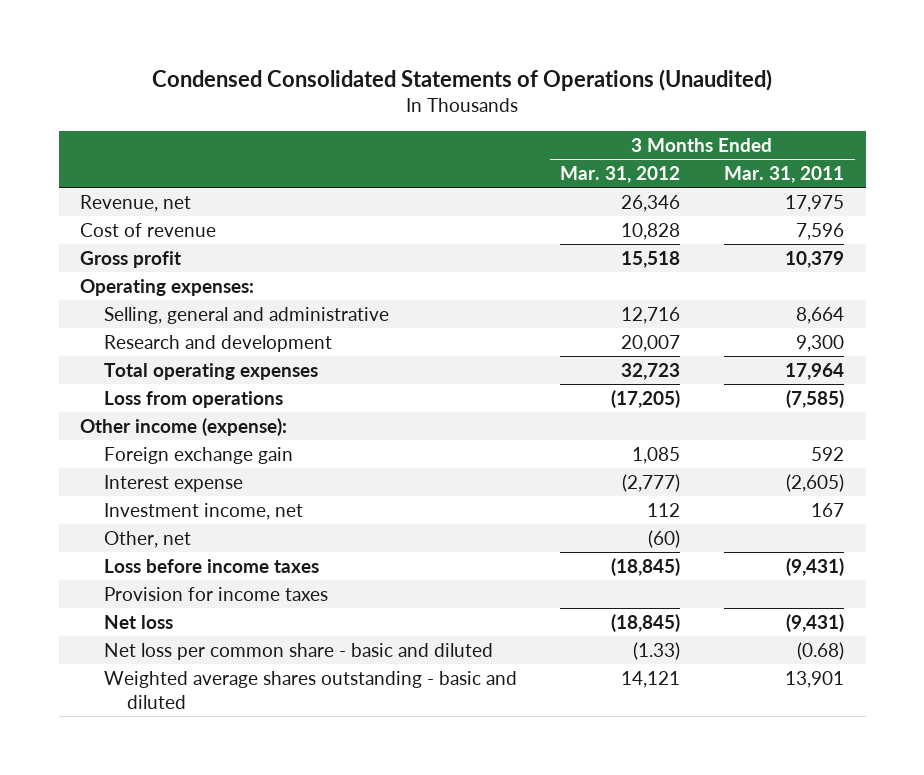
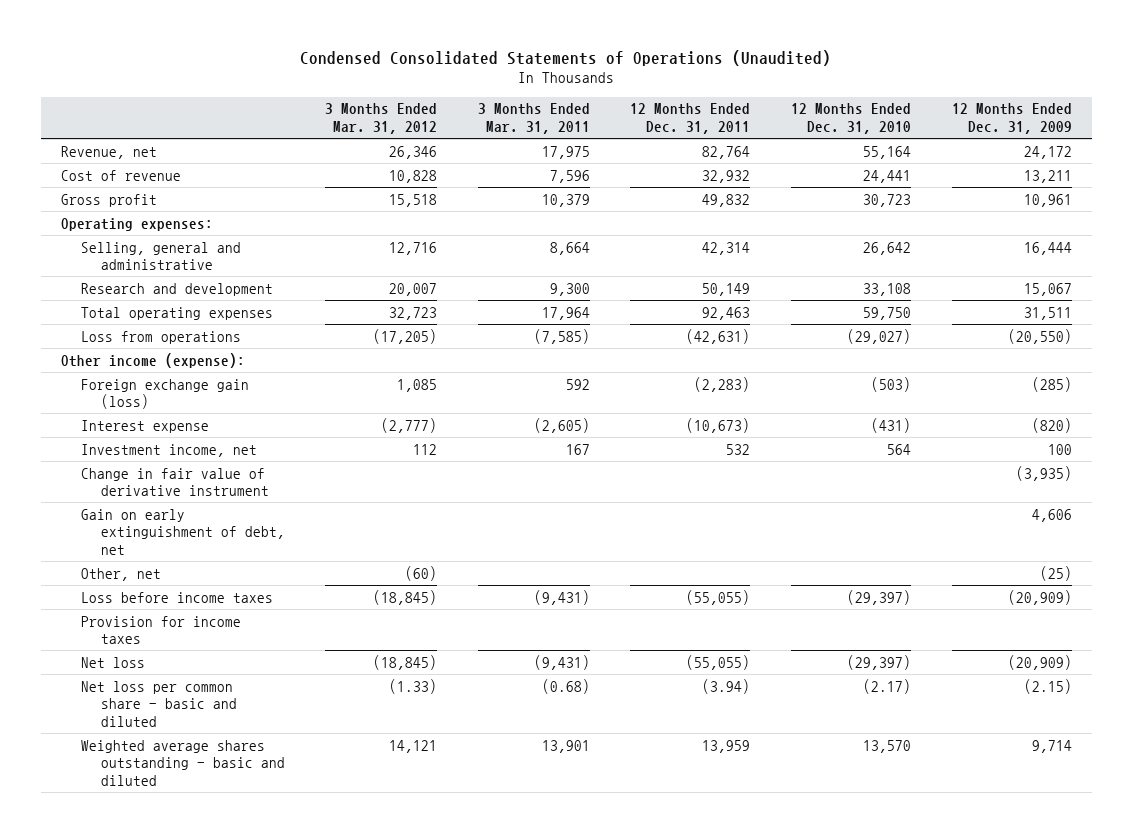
- | 3 Months Ended Mar. 31, 2012 | 3 Months Ended Mar. 31, 2011
+ | 3 Months Ended Mar. 31, 2012 | 3 Months Ended Mar. 31, 2011 | 12 Months Ended Dec. 31, 2011 | 12 Months Ended Dec. 31, 2010 | 12 Months Ended Dec. 31, 2009
- Foreign exchange gain | 1,085 | 592
+ Foreign exchange gain (loss) | 1,085 | 592 | (2,283) | (503) | (285)
+ Change in fair value of derivative instrument | | | | | (3,935)
+ Gain on early extinguishment of debt, net | | | | | 4,606

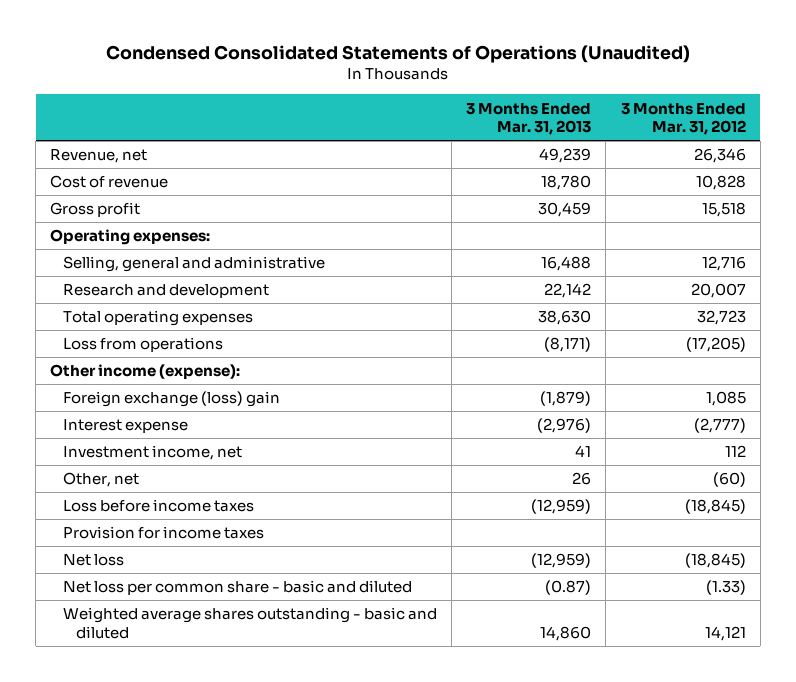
- | 3 Months Ended Mar. 31, 2012 | 3 Months Ended Mar. 31, 2011 | 12 Months Ended Dec. 31, 2011 | 12 Months Ended Dec. 31, 2010 | 12 Months Ended Dec. 31, 2009
+ | 3 Months Ended Mar. 31, 2013 | 3 Months Ended Mar. 31, 2012
- Foreign exchange gain (loss) | 1,085 | 592 | (2,283) | (503) | (285)
+ Foreign exchange (loss) gain | (1,879) | 1,085
- Change in fair value of derivative instrument | | | | | (3,935)
- Gain on early extinguishment of debt, net | | | | | 4,606

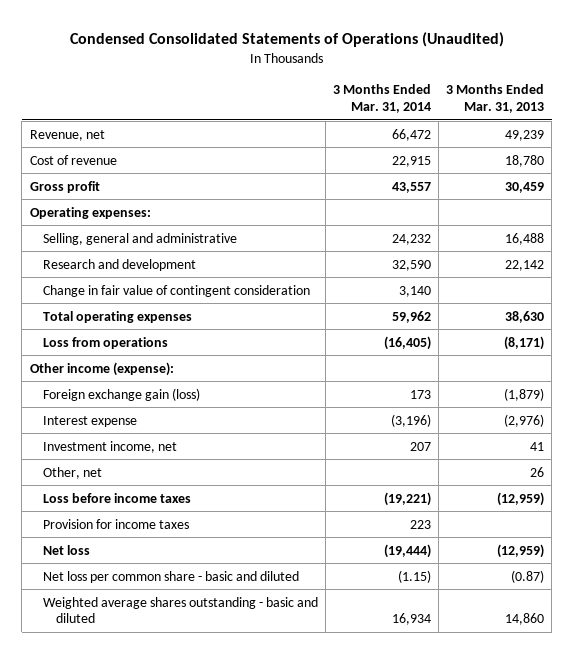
- | 3 Months Ended Mar. 31, 2013 | 3 Months Ended Mar. 31, 2012
+ | 3 Months Ended Mar. 31, 2014 | 3 Months Ended Mar. 31, 2013
+ Change in fair value of contingent consideration | 3,140 |
- Foreign exchange (loss) gain | (1,879) | 1,085
+ Foreign exchange gain (loss) | 173 | (1,879)

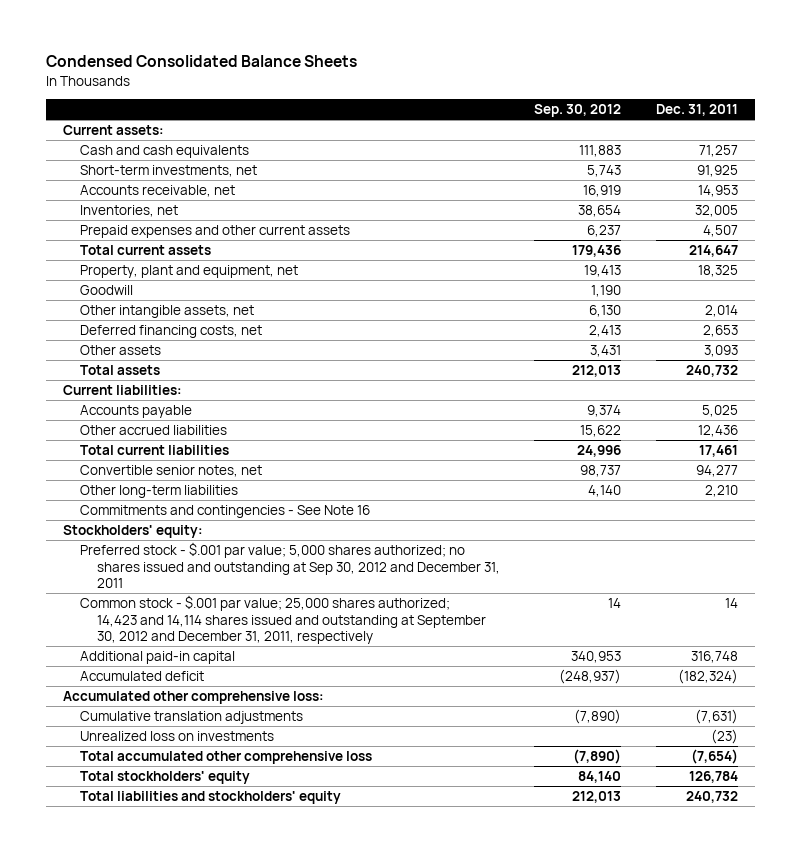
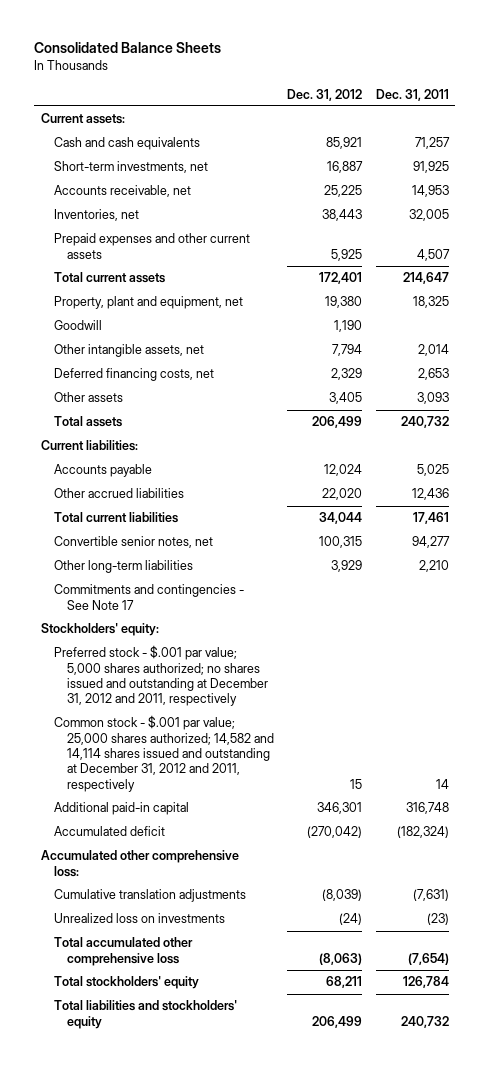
- Condensed Consolidated Balance Sheets
+ Consolidated Balance Sheets
- | Sep. 30, 2012 | Dec. 31, 2011
+ | Dec. 31, 2012 | Dec. 31, 2011
- Commitments and contingencies - See Note 16
+ Commitments and contingencies - See Note 17
- Preferred stock - $.001 par value; 5,000 shares authorized; no shares issued and outstanding at Sep 30, 2012 and December 31, 2011
- Common stock - $.001 par value; 25,000 shares authorized; 14,423 and 14,114 shares issued and outstanding at September 30, 2012 and December 31, 2011, respectively | 14 | 14
+ Preferred stock - $.001 par value; 5,000 shares authorized; no shares issued and outstanding at December 31, 2012 and 2011, respectively
+ Common stock - $.001 par value; 25,000 shares authorized; 14,582 and 14,114 shares issued and outstanding at December 31, 2012 and 2011, respectively | 15 | 14

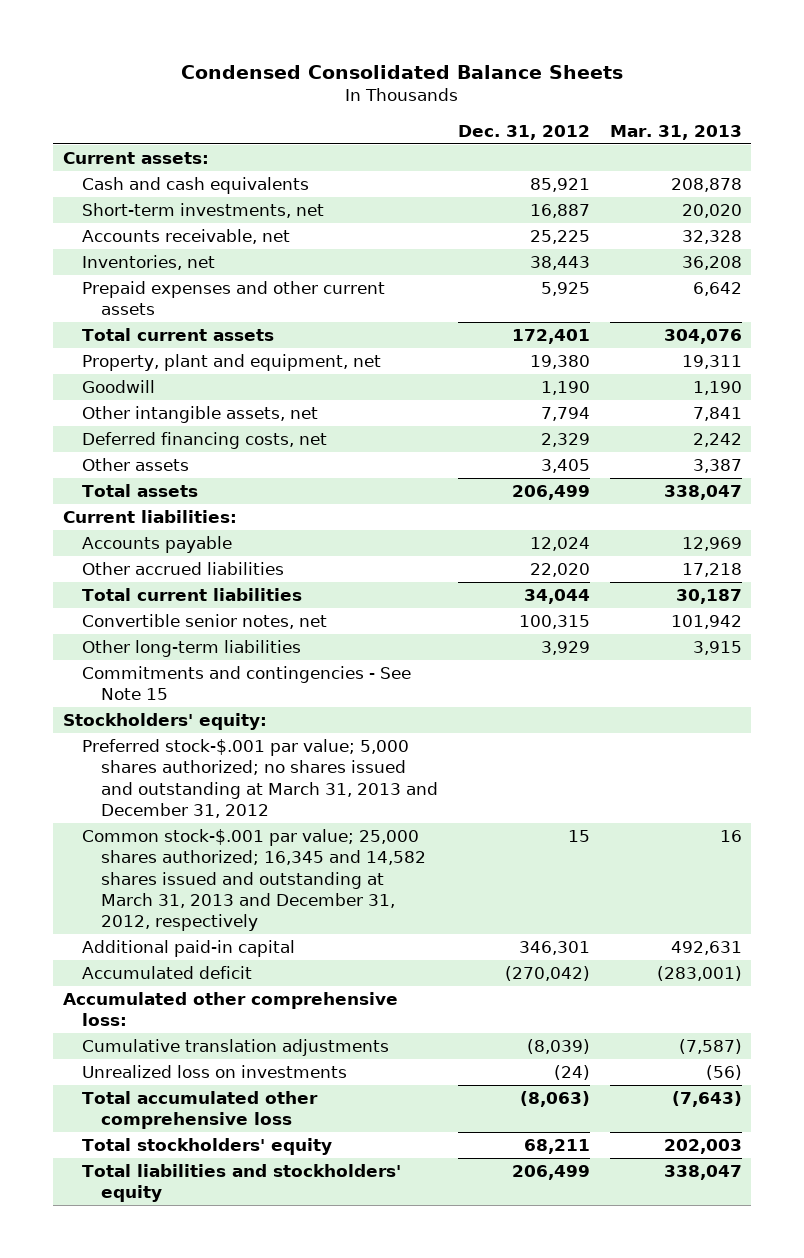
- Consolidated Balance Sheets
+ Condensed Consolidated Balance Sheets
- | Dec. 31, 2012 | Dec. 31, 2011
+ | Dec. 31, 2012 | Mar. 31, 2013
- Commitments and contingencies - See Note 17
+ Commitments and contingencies - See Note 15
- Preferred stock - $.001 par value; 5,000 shares authorized; no shares issued and outstanding at December 31, 2012 and 2011, respectively
- Common stock - $.001 par value; 25,000 shares authorized; 14,582 and 14,114 shares issued and outstanding at December 31, 2012 and 2011, respectively | 15 | 14
+ Preferred stock-$.001 par value; 5,000 shares authorized; no shares issued and outstanding at March 31, 2013 and December 31, 2012
+ Common stock-$.001 par value; 25,000 shares authorized; 16,345 and 14,582 shares issued and outstanding at March 31, 2013 and December 31, 2012, respectively | 15 | 16

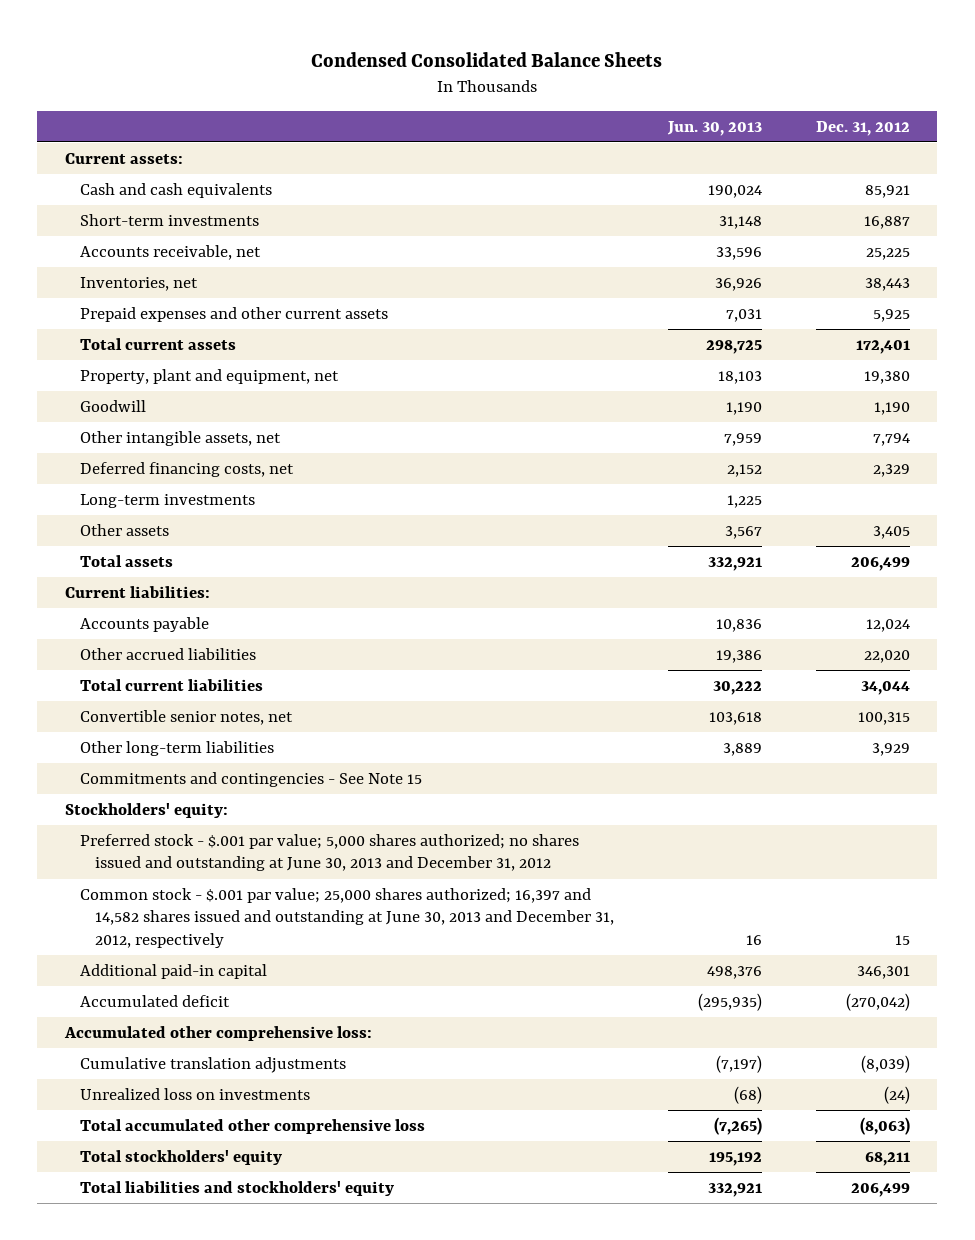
- | Dec. 31, 2012 | Mar. 31, 2013
+ | Jun. 30, 2013 | Dec. 31, 2012
- Short-term investments, net | 16,887 | 20,020
+ Short-term investments | 31,148 | 16,887
+ Long-term investments | 1,225 |
- Preferred stock-$.001 par value; 5,000 shares authorized; no shares issued and outstanding at March 31, 2013 and December 31, 2012
- Common stock-$.001 par value; 25,000 shares authorized; 16,345 and 14,582 shares issued and outstanding at March 31, 2013 and December 31, 2012, respectively | 15 | 16
+ Preferred stock - $.001 par value; 5,000 shares authorized; no shares issued and outstanding at June 30, 2013 and December 31, 2012
+ Common stock - $.001 par value; 25,000 shares authorized; 16,397 and 14,582 shares issued and outstanding at June 30, 2013 and December 31, 2012, respectively | 16 | 15

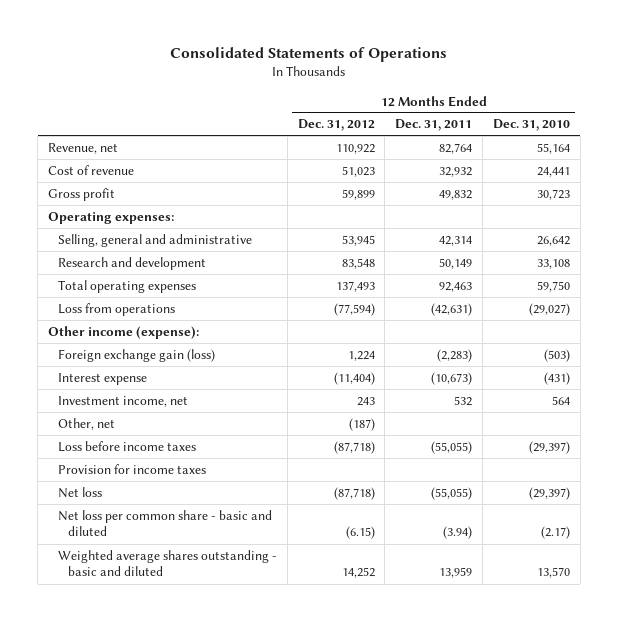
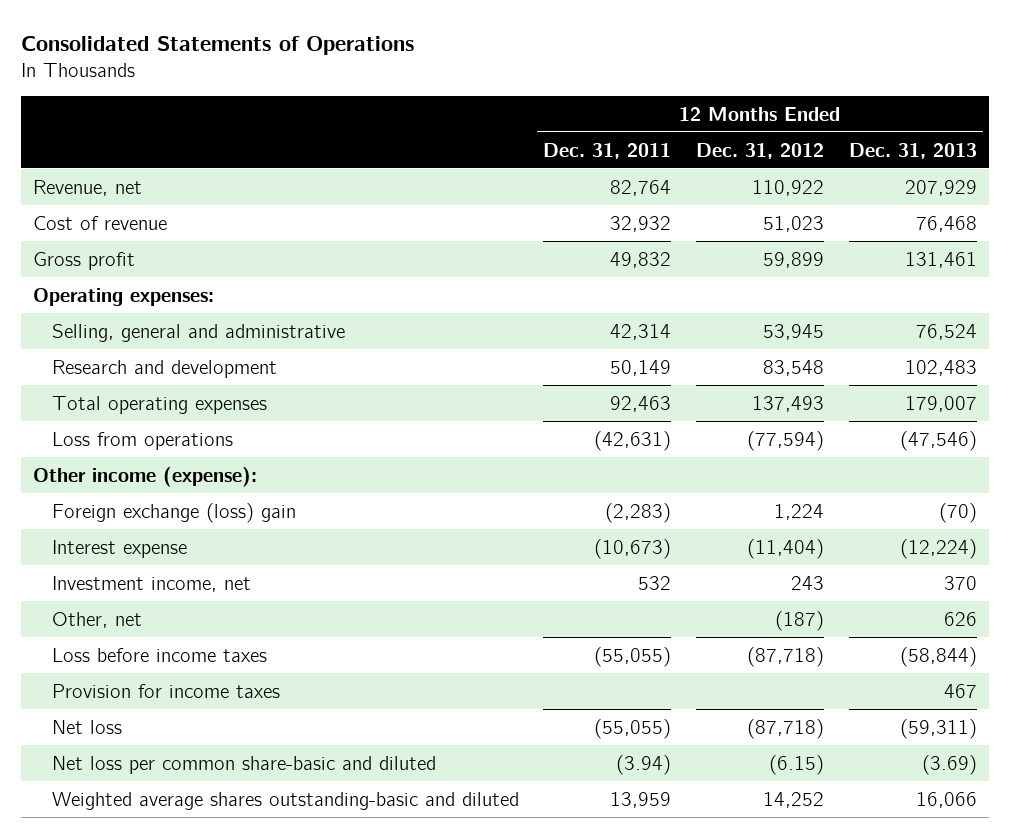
- | 12 Months Ended Dec. 31, 2012 | 12 Months Ended Dec. 31, 2011 | 12 Months Ended Dec. 31, 2010
+ | 12 Months Ended Dec. 31, 2011 | 12 Months Ended Dec. 31, 2012 | 12 Months Ended Dec. 31, 2013
- Foreign exchange gain (loss) | 1,224 | (2,283) | (503)
+ Foreign exchange (loss) gain | (2,283) | 1,224 | (70)
- Net loss per common share - basic and diluted | (6.15) | (3.94) | (2.17)
- Weighted average shares outstanding - basic and diluted | 14,252 | 13,959 | 13,570
+ Net loss per common share-basic and diluted | (3.94) | (6.15) | (3.69)
+ Weighted average shares outstanding-basic and diluted | 13,959 | 14,252 | 16,066

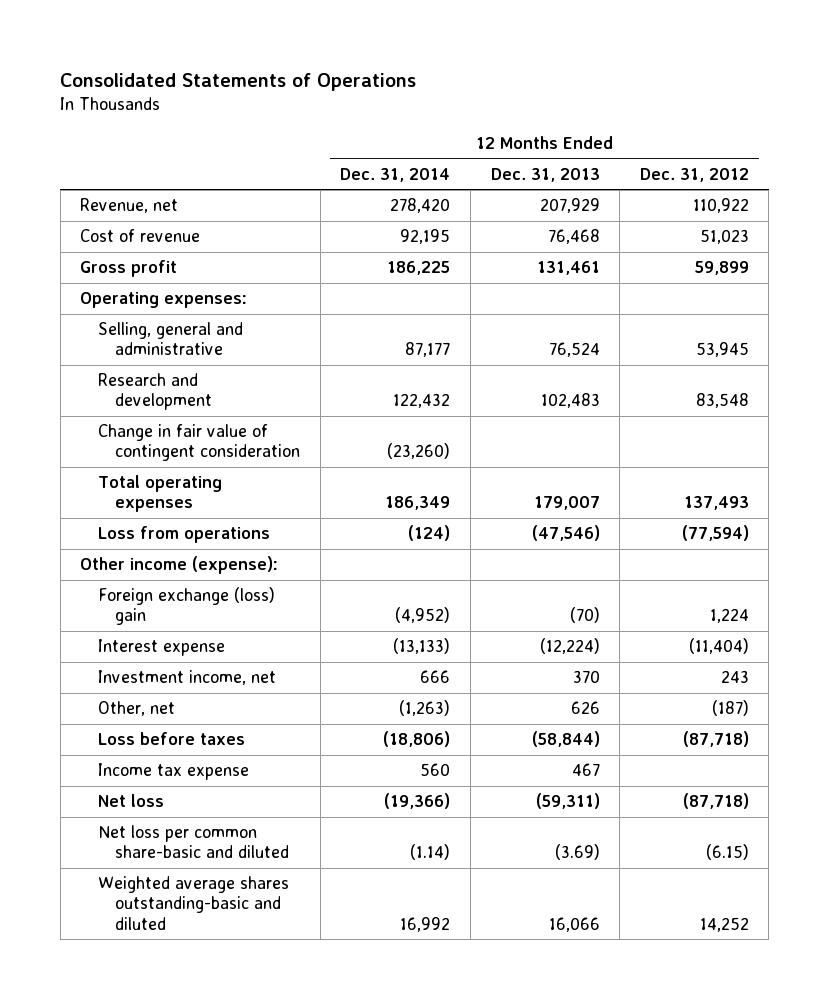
- | 12 Months Ended Dec. 31, 2011 | 12 Months Ended Dec. 31, 2012 | 12 Months Ended Dec. 31, 2013
+ | 12 Months Ended Dec. 31, 2014 | 12 Months Ended Dec. 31, 2013 | 12 Months Ended Dec. 31, 2012
+ Change in fair value of contingent consideration | (23,260) | |
- Loss before income taxes | (55,055) | (87,718) | (58,844)
- Provision for income taxes | | | 467
+ Loss before taxes | (18,806) | (58,844) | (87,718)
+ Income tax expense | 560 | 467 |

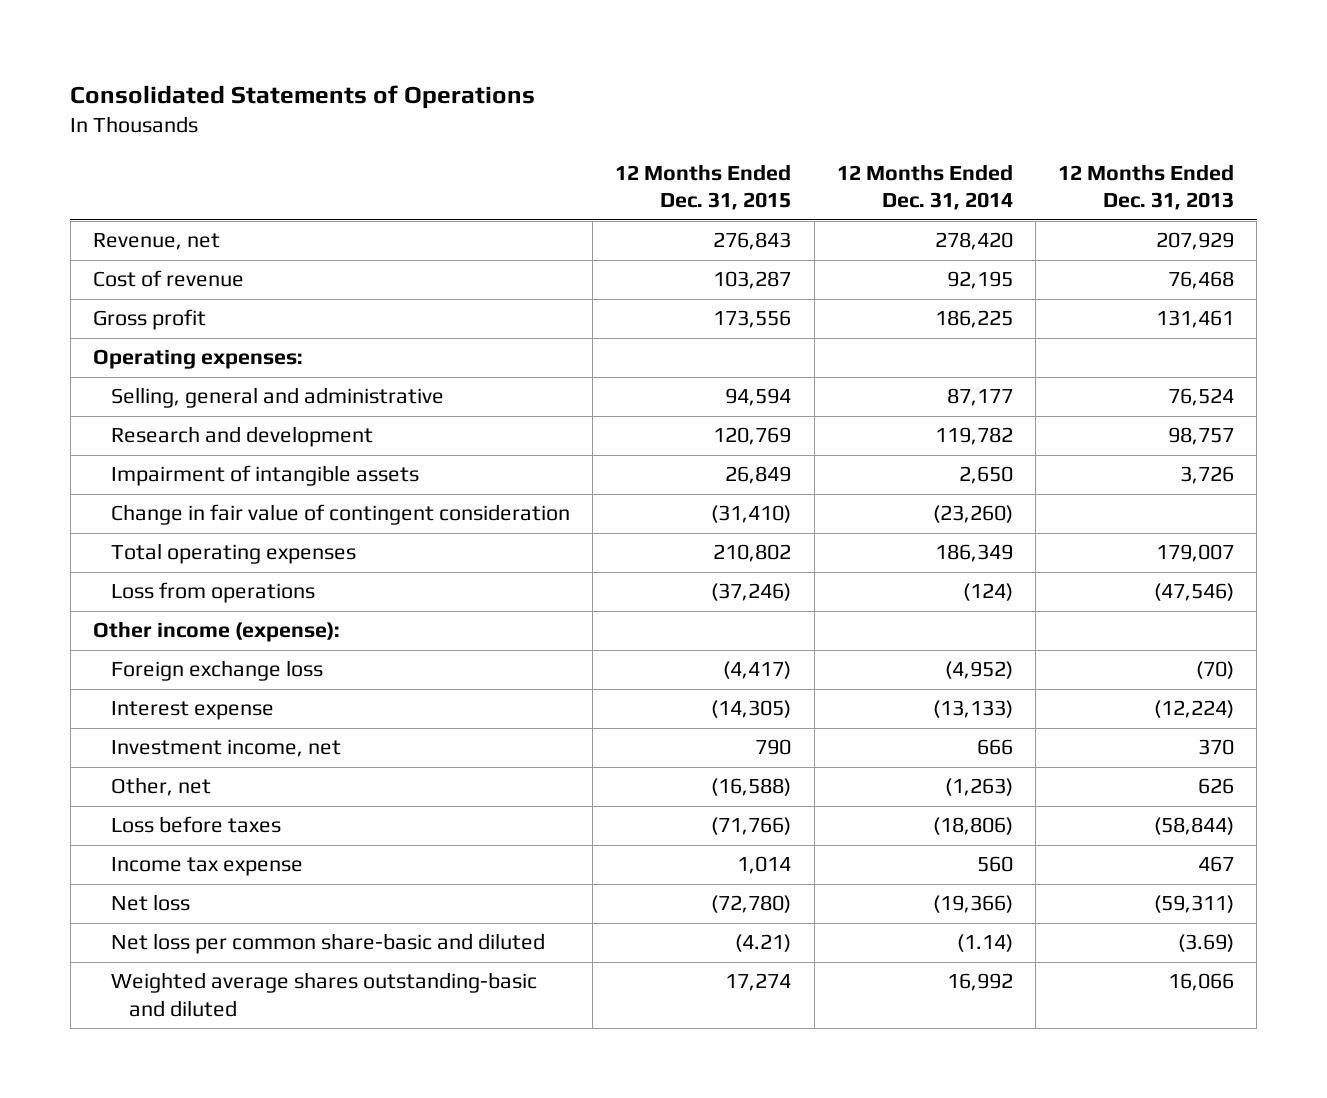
- | 12 Months Ended Dec. 31, 2014 | 12 Months Ended Dec. 31, 2013 | 12 Months Ended Dec. 31, 2012
+ | 12 Months Ended Dec. 31, 2015 | 12 Months Ended Dec. 31, 2014 | 12 Months Ended Dec. 31, 2013
- Research and development | 122,432 | 102,483 | 83,548
+ Research and development | 120,769 | 119,782 | 98,757
+ Impairment of intangible assets | 26,849 | 2,650 | 3,726
- Foreign exchange (loss) gain | (4,952) | (70) | 1,224
+ Foreign exchange loss | (4,417) | (4,952) | (70)

